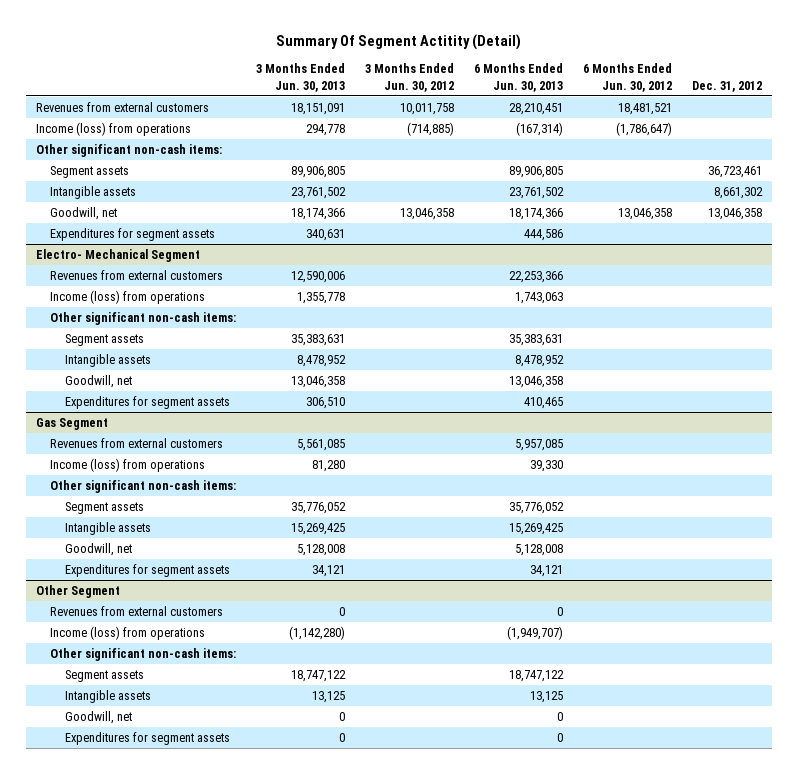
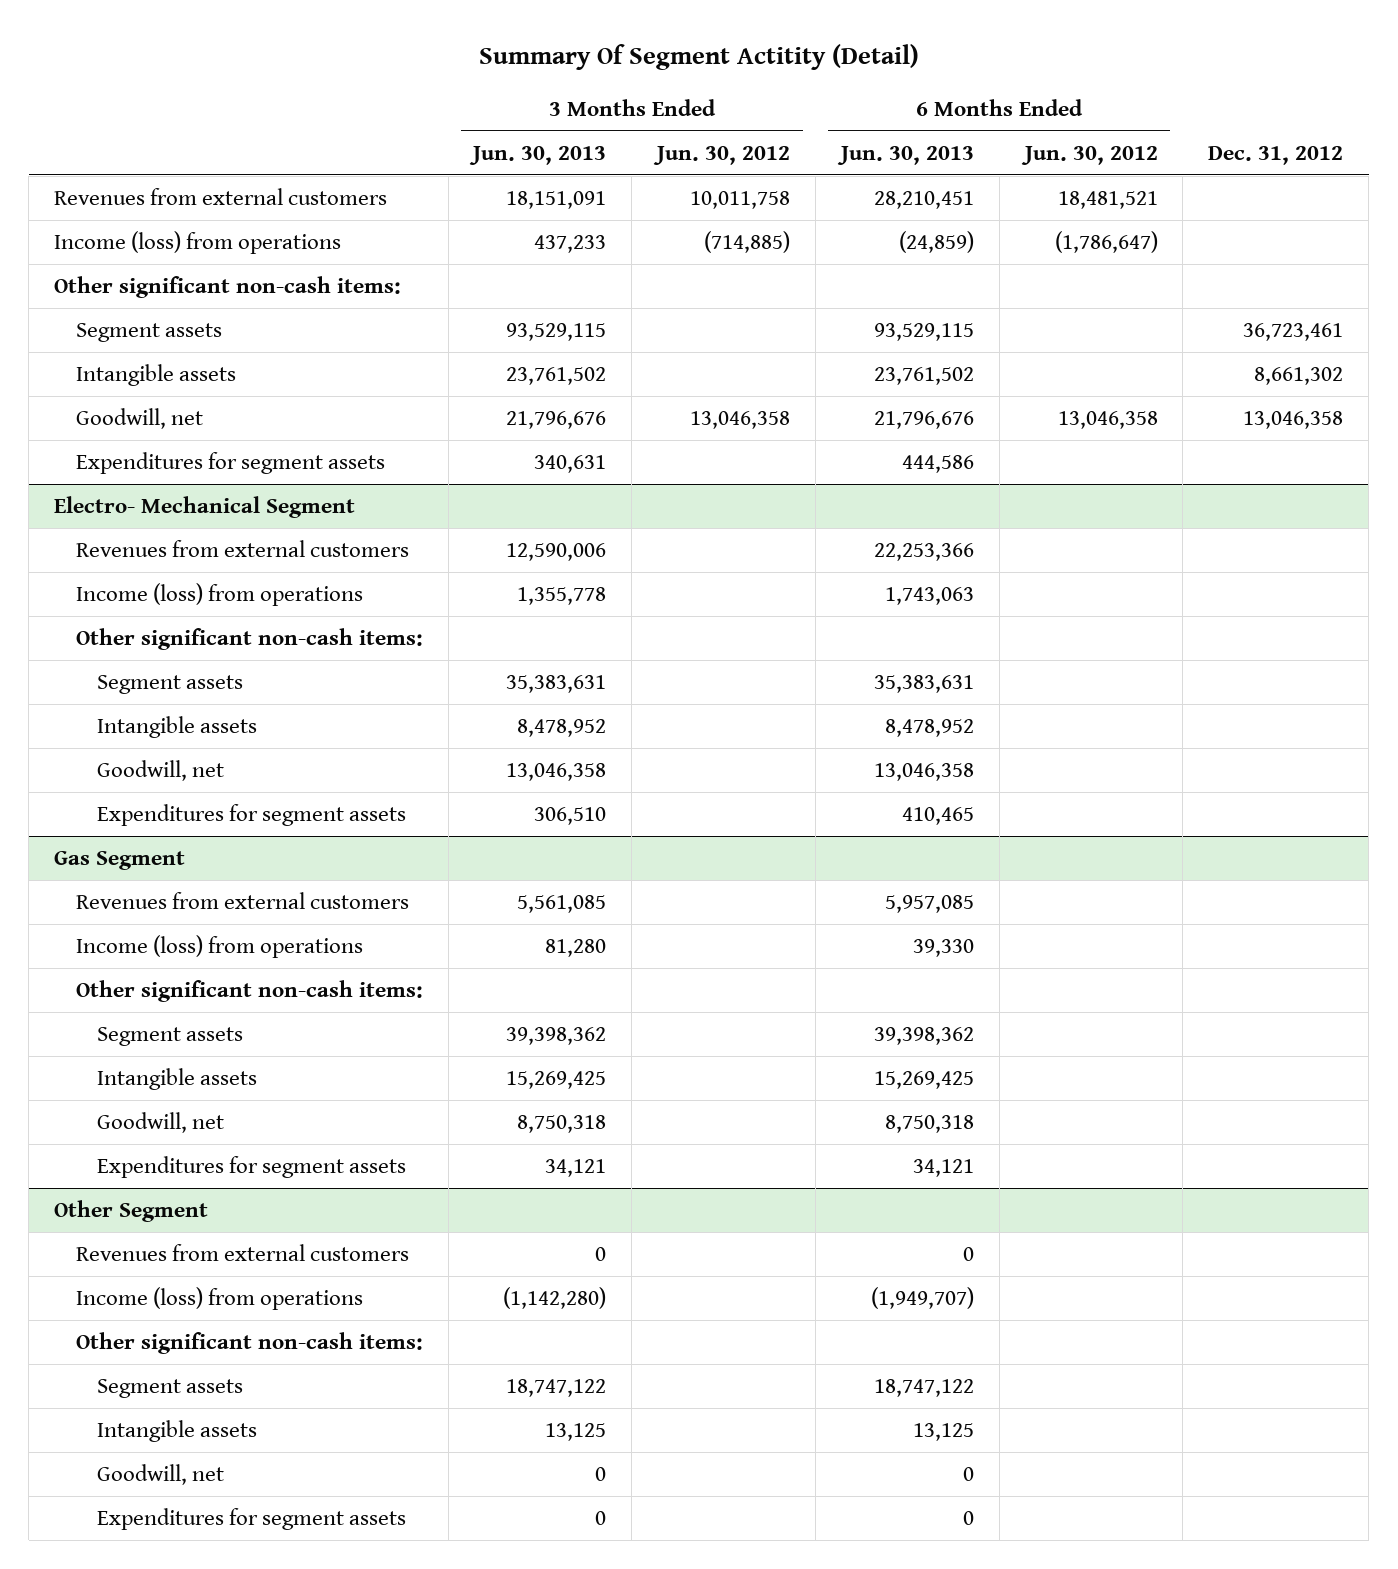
- Income (loss) from operations | 294,778 | (714,885) | (167,314) | (1,786,647) |
+ Income (loss) from operations | 437,233 | (714,885) | (24,859) | (1,786,647) |
- Segment assets | 89,906,805 | | 89,906,805 | | 36,723,461
+ Segment assets | 93,529,115 | | 93,529,115 | | 36,723,461
- Goodwill, net | 18,174,366 | 13,046,358 | 18,174,366 | 13,046,358 | 13,046,358
+ Goodwill, net | 21,796,676 | 13,046,358 | 21,796,676 | 13,046,358 | 13,046,358
@ Gas Segment
- Segment assets | 35,776,052 | | 35,776,052 | |
+ Segment assets | 39,398,362 | | 39,398,362 | |
- Goodwill, net | 5,128,008 | | 5,128,008 | |
+ Goodwill, net | 8,750,318 | | 8,750,318 | |

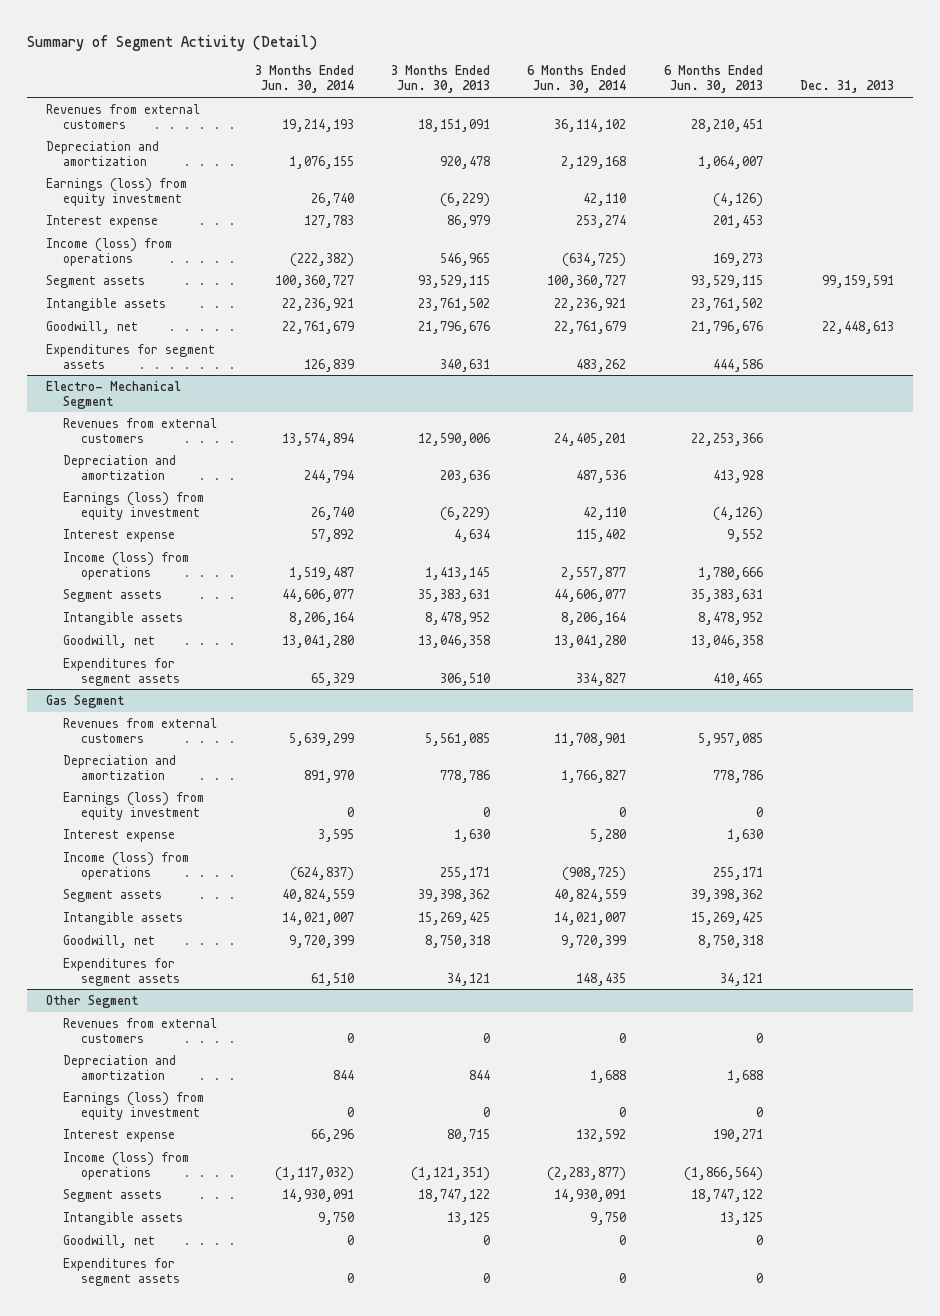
- Summary Of Segment Actitity (Detail)
+ Summary of Segment Activity (Detail)
- | 3 Months Ended Jun. 30, 2013 | 3 Months Ended Jun. 30, 2012 | 6 Months Ended Jun. 30, 2013 | 6 Months Ended Jun. 30, 2012 | Dec. 31, 2012
+ | 3 Months Ended Jun. 30, 2014 | 3 Months Ended Jun. 30, 2013 | 6 Months Ended Jun. 30, 2014 | 6 Months Ended Jun. 30, 2013 | Dec. 31, 2013
- Income (loss) from operations | 437,233 | (714,885) | (24,859) | (1,786,647) |
- Other significant non-cash items:
+ Depreciation and amortization | 1,076,155 | 920,478 | 2,129,168 | 1,064,007 |
+ Earnings (loss) from equity investment | 26,740 | (6,229) | 42,110 | (4,126) |
+ Interest expense | 127,783 | 86,979 | 253,274 | 201,453 |
+ Income (loss) from operations | (222,382) | 546,965 | (634,725) | 169,273 |
@ Electro- Mechanical Segment
- Income (loss) from operations | 1,355,778 | | 1,743,063 | |
- Other significant non-cash items:
+ Depreciation and amortization | 244,794 | 203,636 | 487,536 | 413,928 |
+ Earnings (loss) from equity investment | 26,740 | (6,229) | 42,110 | (4,126) |
+ Interest expense | 57,892 | 4,634 | 115,402 | 9,552 |
+ Income (loss) from operations | 1,519,487 | 1,413,145 | 2,557,877 | 1,780,666 |
@ Gas Segment
- Income (loss) from operations | 81,280 | | 39,330 | |
- Other significant non-cash items:
+ Depreciation and amortization | 891,970 | 778,786 | 1,766,827 | 778,786 |
+ Earnings (loss) from equity investment | 0 | 0 | 0 | 0 |
+ Interest expense | 3,595 | 1,630 | 5,280 | 1,630 |
+ Income (loss) from operations | (624,837) | 255,171 | (908,725) | 255,171 |
@ Other Segment
- Income (loss) from operations | (1,142,280) | | (1,949,707) | |
- Other significant non-cash items:
+ Depreciation and amortization | 844 | 844 | 1,688 | 1,688 |
+ Earnings (loss) from equity investment | 0 | 0 | 0 | 0 |
+ Interest expense | 66,296 | 80,715 | 132,592 | 190,271 |
+ Income (loss) from operations | (1,117,032) | (1,121,351) | (2,283,877) | (1,866,564) |

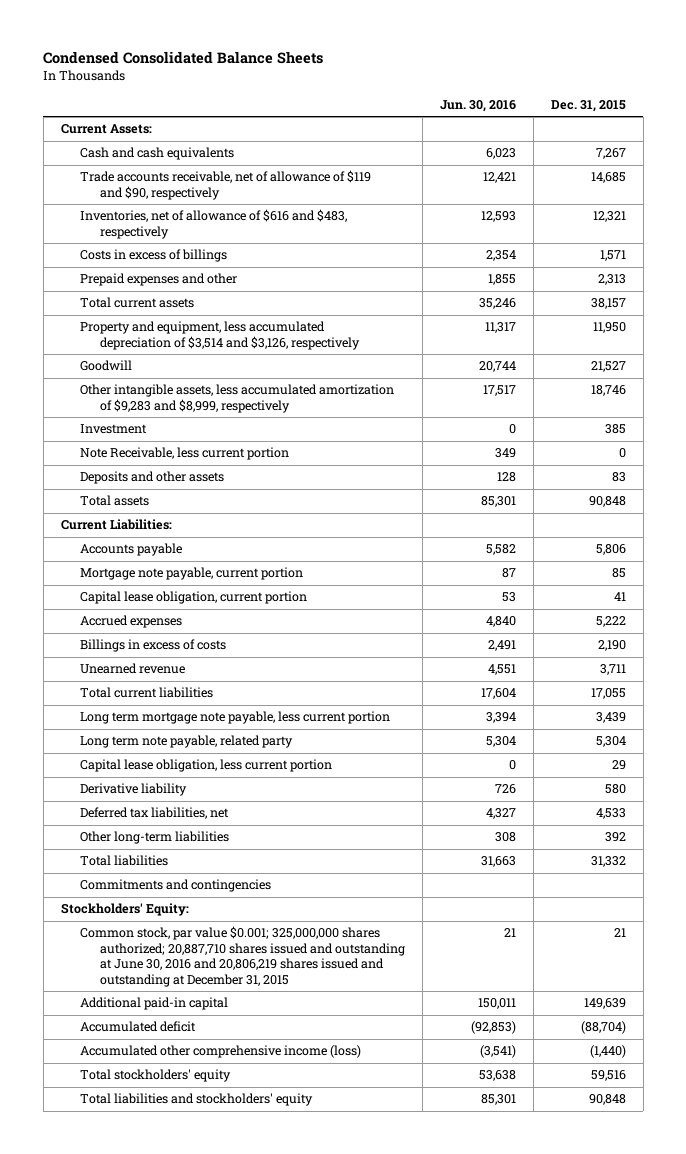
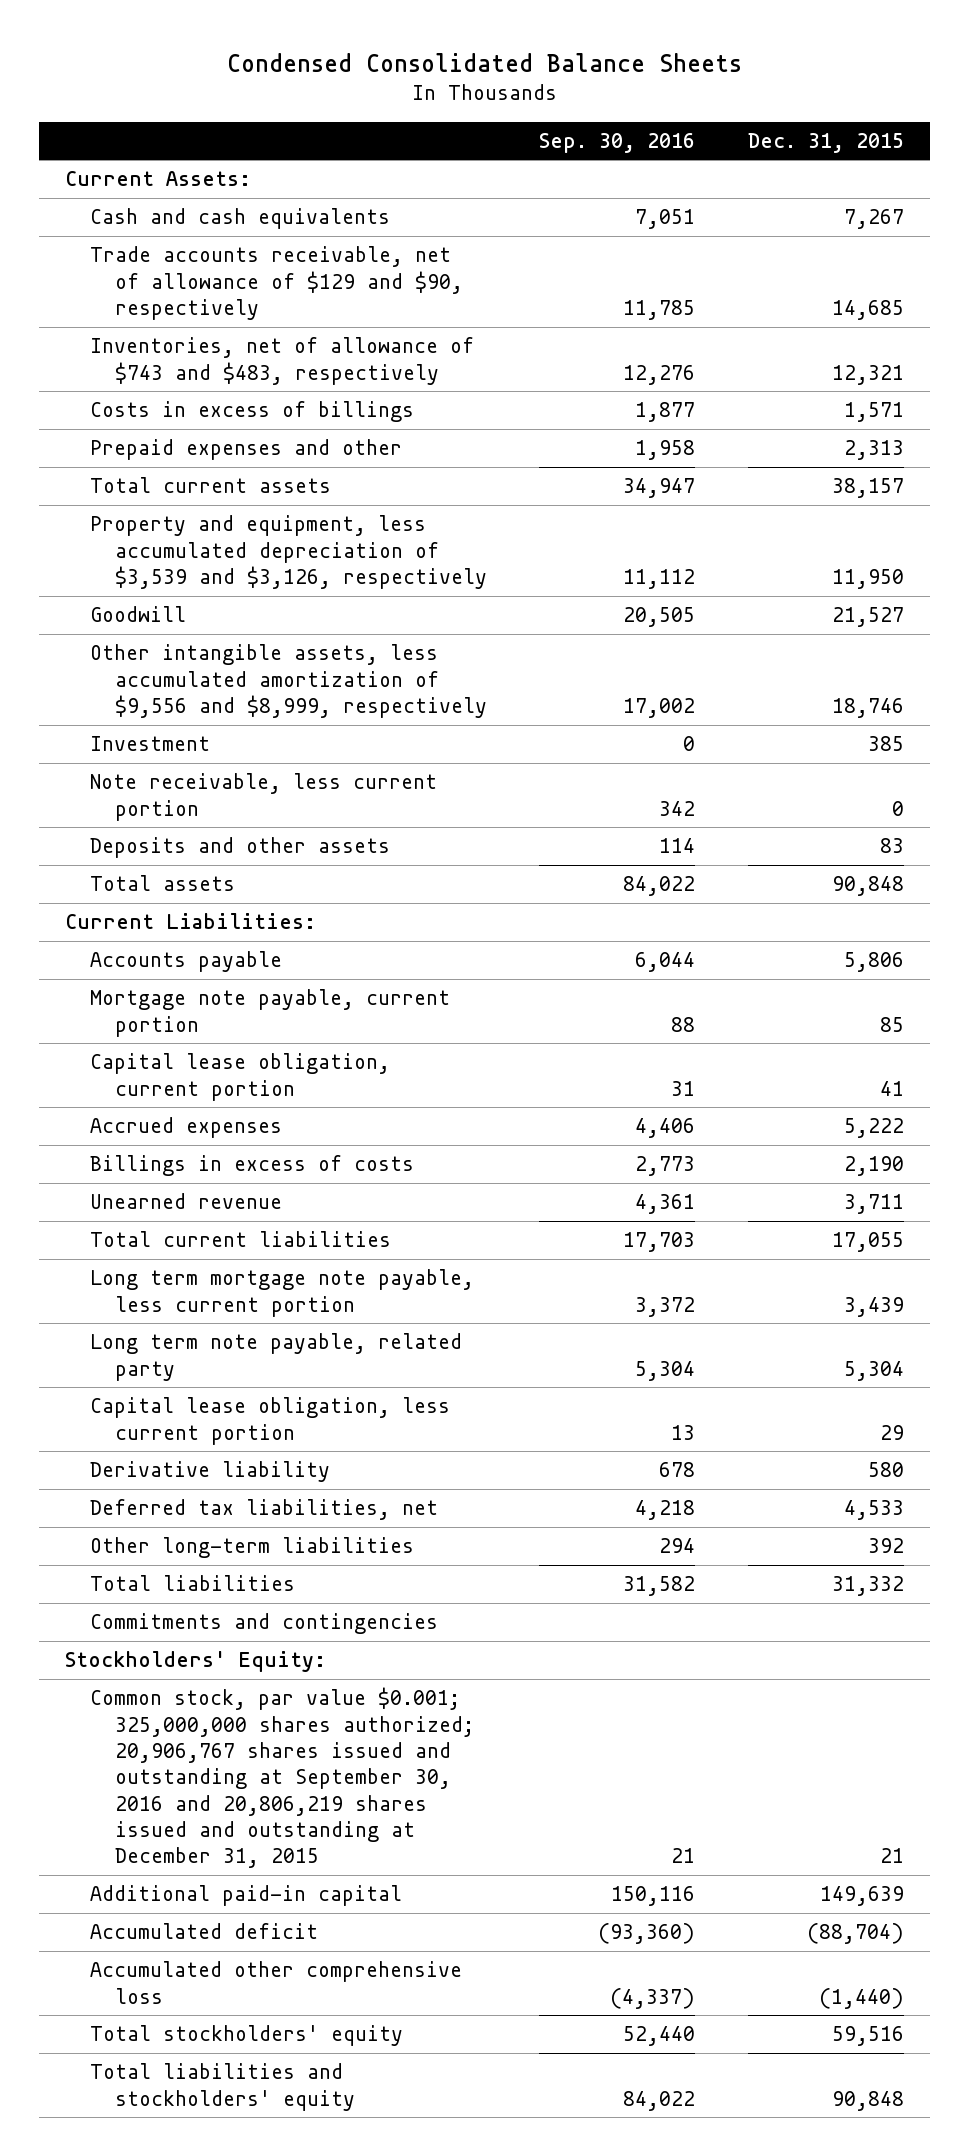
- | Jun. 30, 2016 | Dec. 31, 2015
+ | Sep. 30, 2016 | Dec. 31, 2015
- Trade accounts receivable, net of allowance of $119 and $90, respectively | 12,421 | 14,685
- Inventories, net of allowance of $616 and $483, respectively | 12,593 | 12,321
+ Trade accounts receivable, net of allowance of $129 and $90, respectively | 11,785 | 14,685
+ Inventories, net of allowance of $743 and $483, respectively | 12,276 | 12,321
- Property and equipment, less accumulated depreciation of $3,514 and $3,126, respectively | 11,317 | 11,950
+ Property and equipment, less accumulated depreciation of $3,539 and $3,126, respectively | 11,112 | 11,950
- Other intangible assets, less accumulated amortization of $9,283 and $8,999, respectively | 17,517 | 18,746
+ Other intangible assets, less accumulated amortization of $9,556 and $8,999, respectively | 17,002 | 18,746
- Note Receivable, less current portion | 349 | 0
+ Note receivable, less current portion | 342 | 0
- Common stock, par value $0.001; 325,000,000 shares authorized; 20,887,710 shares issued and outstanding at June 30, 2016 and 20,806,219 shares issued and outstanding at December 31, 2015 | 21 | 21
+ Common stock, par value $0.001; 325,000,000 shares authorized; 20,906,767 shares issued and outstanding at September 30, 2016 and 20,806,219 shares issued and outstanding at December 31, 2015 | 21 | 21
- Accumulated other comprehensive income (loss) | (3,541) | (1,440)
+ Accumulated other comprehensive loss | (4,337) | (1,440)

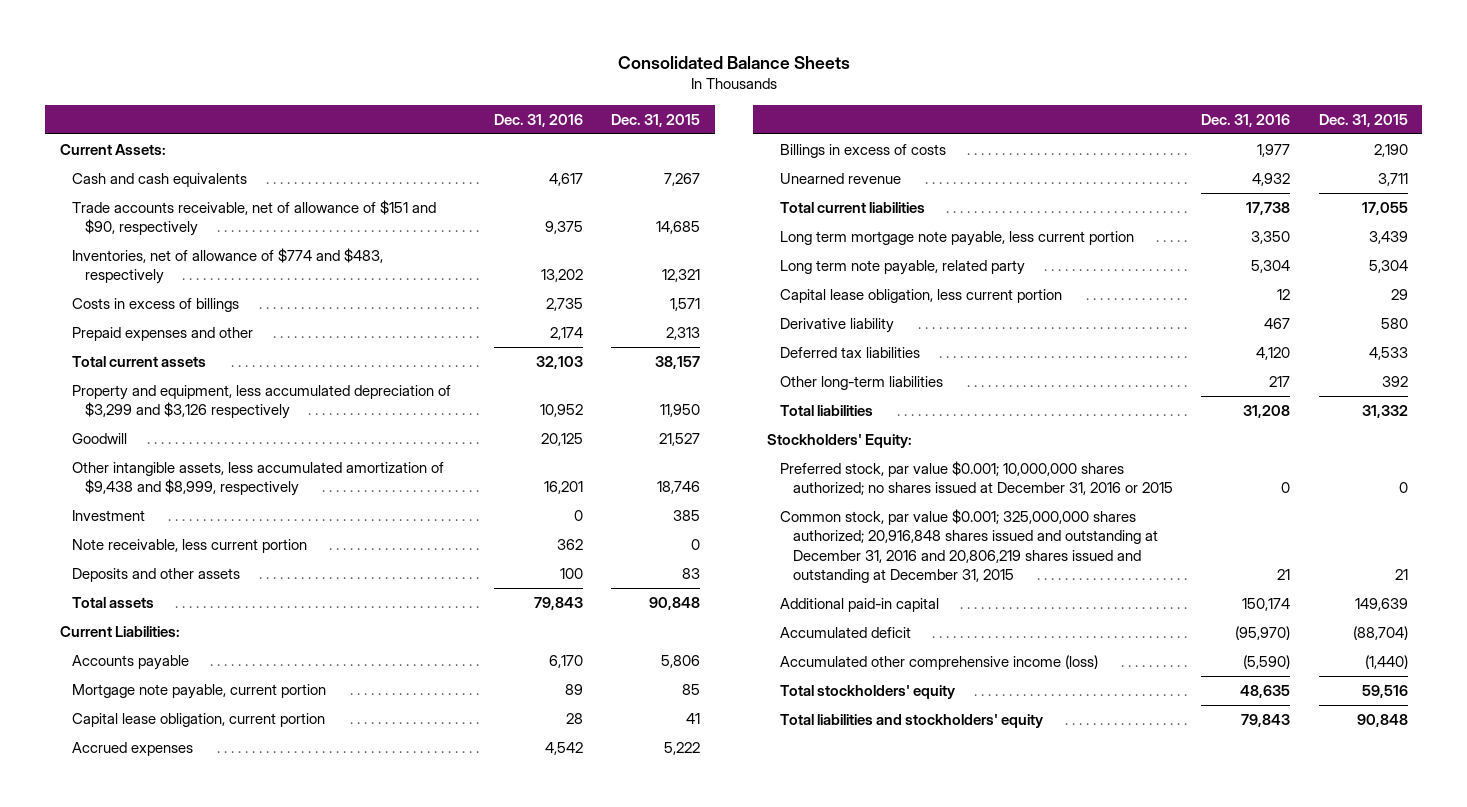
- Condensed Consolidated Balance Sheets
+ Consolidated Balance Sheets
- | Sep. 30, 2016 | Dec. 31, 2015
+ | Dec. 31, 2016 | Dec. 31, 2015
- Trade accounts receivable, net of allowance of $129 and $90, respectively | 11,785 | 14,685
- Inventories, net of allowance of $743 and $483, respectively | 12,276 | 12,321
+ Trade accounts receivable, net of allowance of $151 and $90, respectively | 9,375 | 14,685
+ Inventories, net of allowance of $774 and $483, respectively | 13,202 | 12,321
- Property and equipment, less accumulated depreciation of $3,539 and $3,126, respectively | 11,112 | 11,950
+ Property and equipment, less accumulated depreciation of $3,299 and $3,126 respectively | 10,952 | 11,950
- Other intangible assets, less accumulated amortization of $9,556 and $8,999, respectively | 17,002 | 18,746
+ Other intangible assets, less accumulated amortization of $9,438 and $8,999, respectively | 16,201 | 18,746
- Deferred tax liabilities, net | 4,218 | 4,533
+ Deferred tax liabilities | 4,120 | 4,533
- Commitments and contingencies
- Common stock, par value $0.001; 325,000,000 shares authorized; 20,906,767 shares issued and outstanding at September 30, 2016 and 20,806,219 shares issued and outstanding at December 31, 2015 | 21 | 21
+ Preferred stock, par value $0.001; 10,000,000 shares authorized; no shares issued at December 31, 2016 or 2015 | 0 | 0
+ Common stock, par value $0.001; 325,000,000 shares authorized; 20,916,848 shares issued and outstanding at December 31, 2016 and 20,806,219 shares issued and outstanding at December 31, 2015 | 21 | 21
- Accumulated other comprehensive loss | (4,337) | (1,440)
+ Accumulated other comprehensive income (loss) | (5,590) | (1,440)

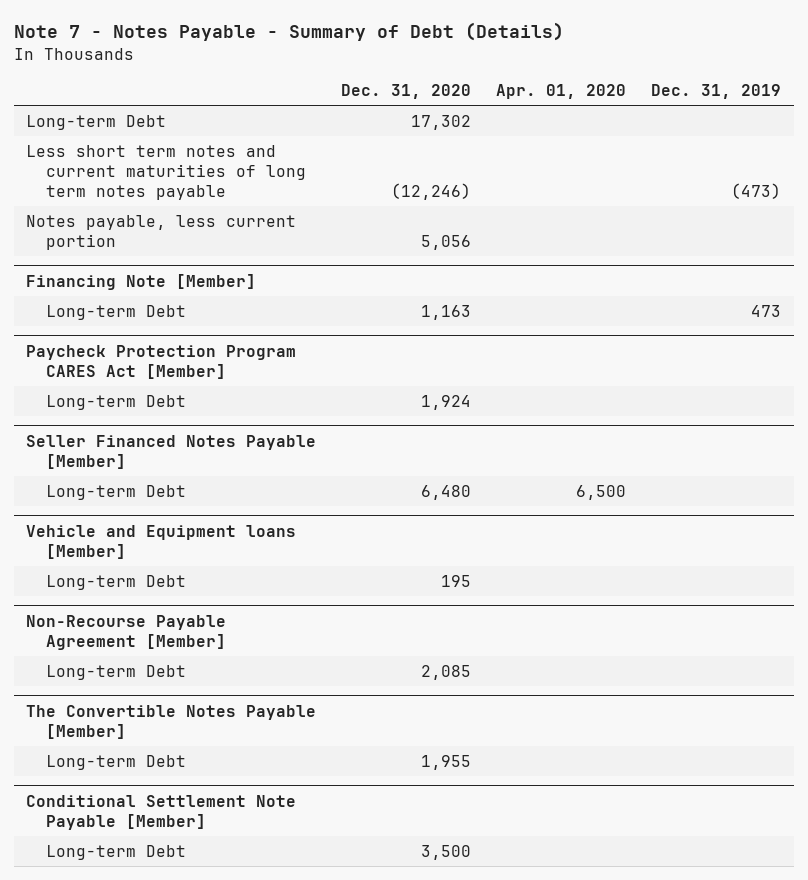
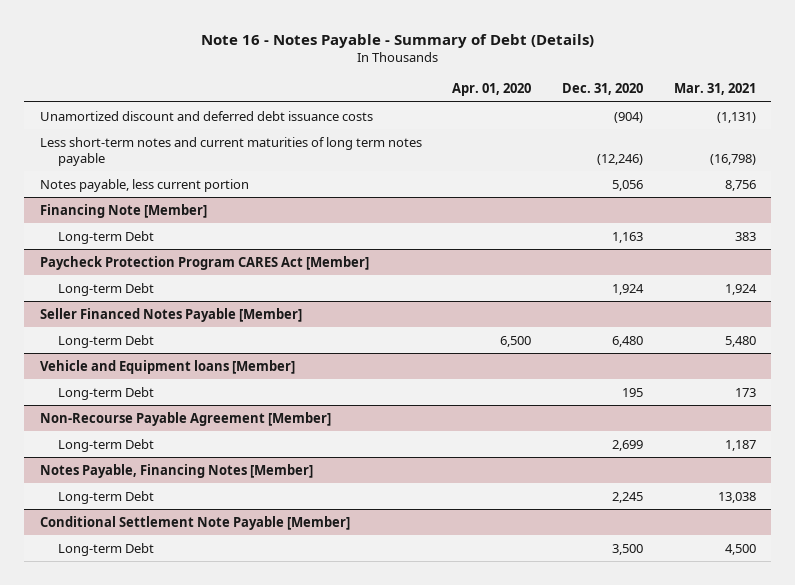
- Note 7 - Notes Payable - Summary of Debt (Details)
+ Note 16 - Notes Payable - Summary of Debt (Details)
- | Dec. 31, 2020 | Apr. 01, 2020 | Dec. 31, 2019
+ | Apr. 01, 2020 | Dec. 31, 2020 | Mar. 31, 2021
- Long-term Debt | 17,302 | |
- Less short term notes and current maturities of long term notes payable | (12,246) | | (473)
+ Unamortized discount and deferred debt issuance costs | | (904) | (1,131)
+ Less short-term notes and current maturities of long term notes payable | | (12,246) | (16,798)
@ Non-Recourse Payable Agreement [Member]
- Long-term Debt | 2,085 | |
- The Convertible Notes Payable [Member]
- Long-term Debt | 1,955 | |
@ Non-Recourse Payable Agreement [Member]
+ Long-term Debt | | 2,699 | 1,187
+ Notes Payable, Financing Notes [Member]
+ Long-term Debt | | 2,245 | 13,038

